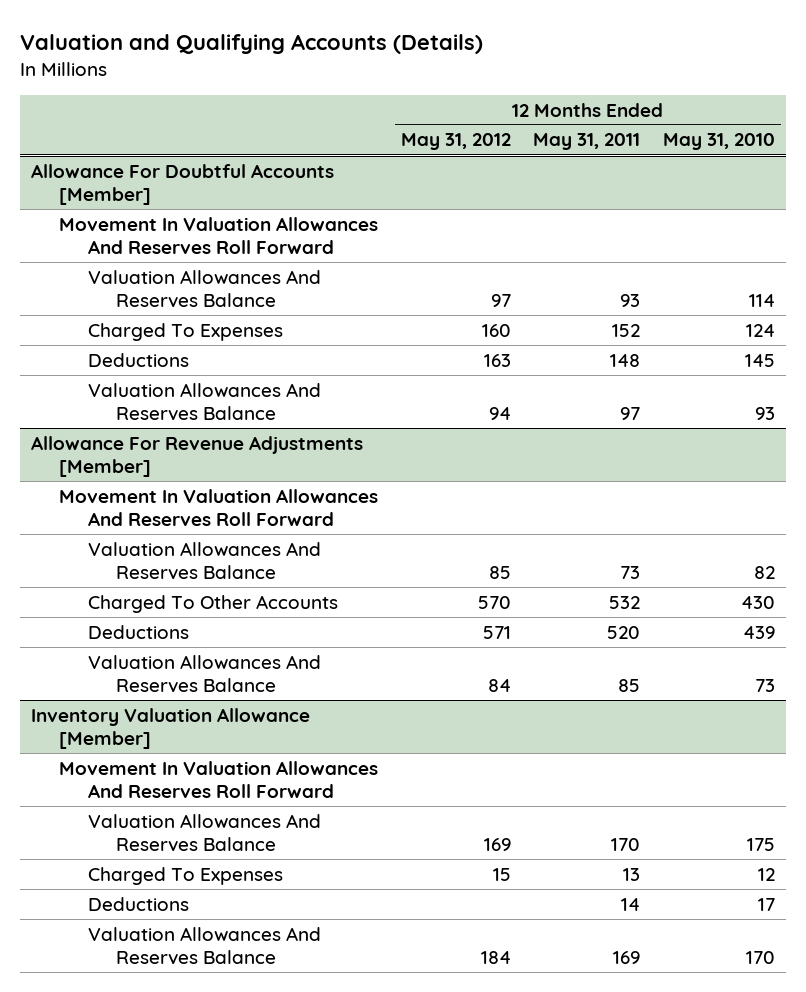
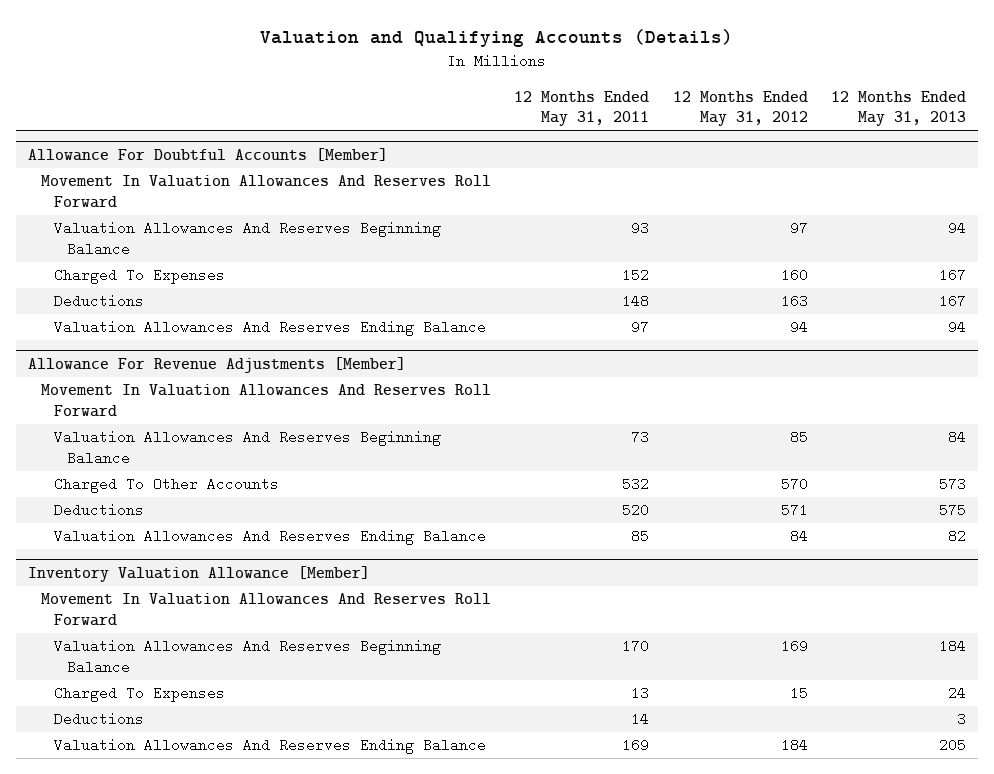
- | 12 Months Ended May 31, 2012 | 12 Months Ended May 31, 2011 | 12 Months Ended May 31, 2010
+ | 12 Months Ended May 31, 2011 | 12 Months Ended May 31, 2012 | 12 Months Ended May 31, 2013
@ Allowance For Doubtful Accounts [Member]
- Valuation Allowances And Reserves Balance | 97 | 93 | 114
+ Valuation Allowances And Reserves Beginning Balance | 93 | 97 | 94
- Valuation Allowances And Reserves Balance | 94 | 97 | 93
+ Valuation Allowances And Reserves Ending Balance | 97 | 94 | 94
@ Allowance For Revenue Adjustments [Member]
- Valuation Allowances And Reserves Balance | 85 | 73 | 82
+ Valuation Allowances And Reserves Beginning Balance | 73 | 85 | 84
- Valuation Allowances And Reserves Balance | 84 | 85 | 73
+ Valuation Allowances And Reserves Ending Balance | 85 | 84 | 82
@ Inventory Valuation Allowance [Member]
- Valuation Allowances And Reserves Balance | 169 | 170 | 175
+ Valuation Allowances And Reserves Beginning Balance | 170 | 169 | 184
- Valuation Allowances And Reserves Balance | 184 | 169 | 170
+ Valuation Allowances And Reserves Ending Balance | 169 | 184 | 205

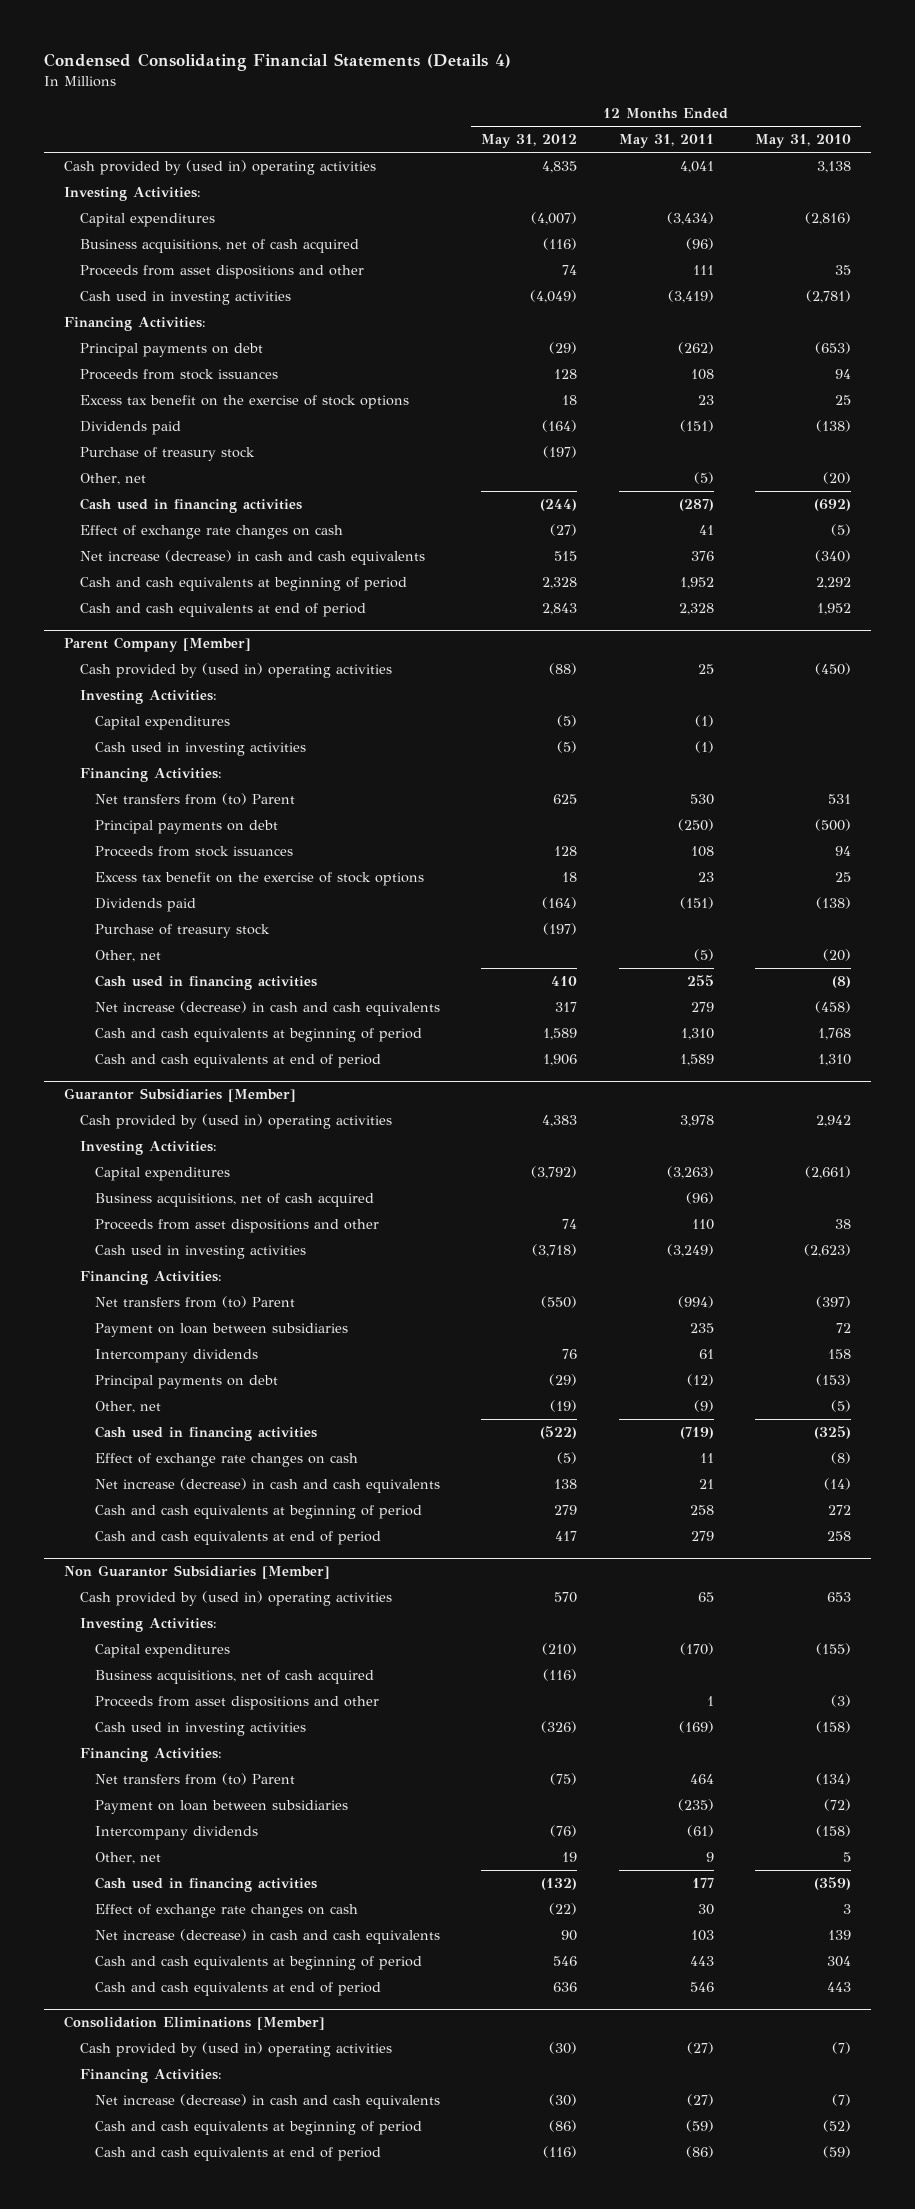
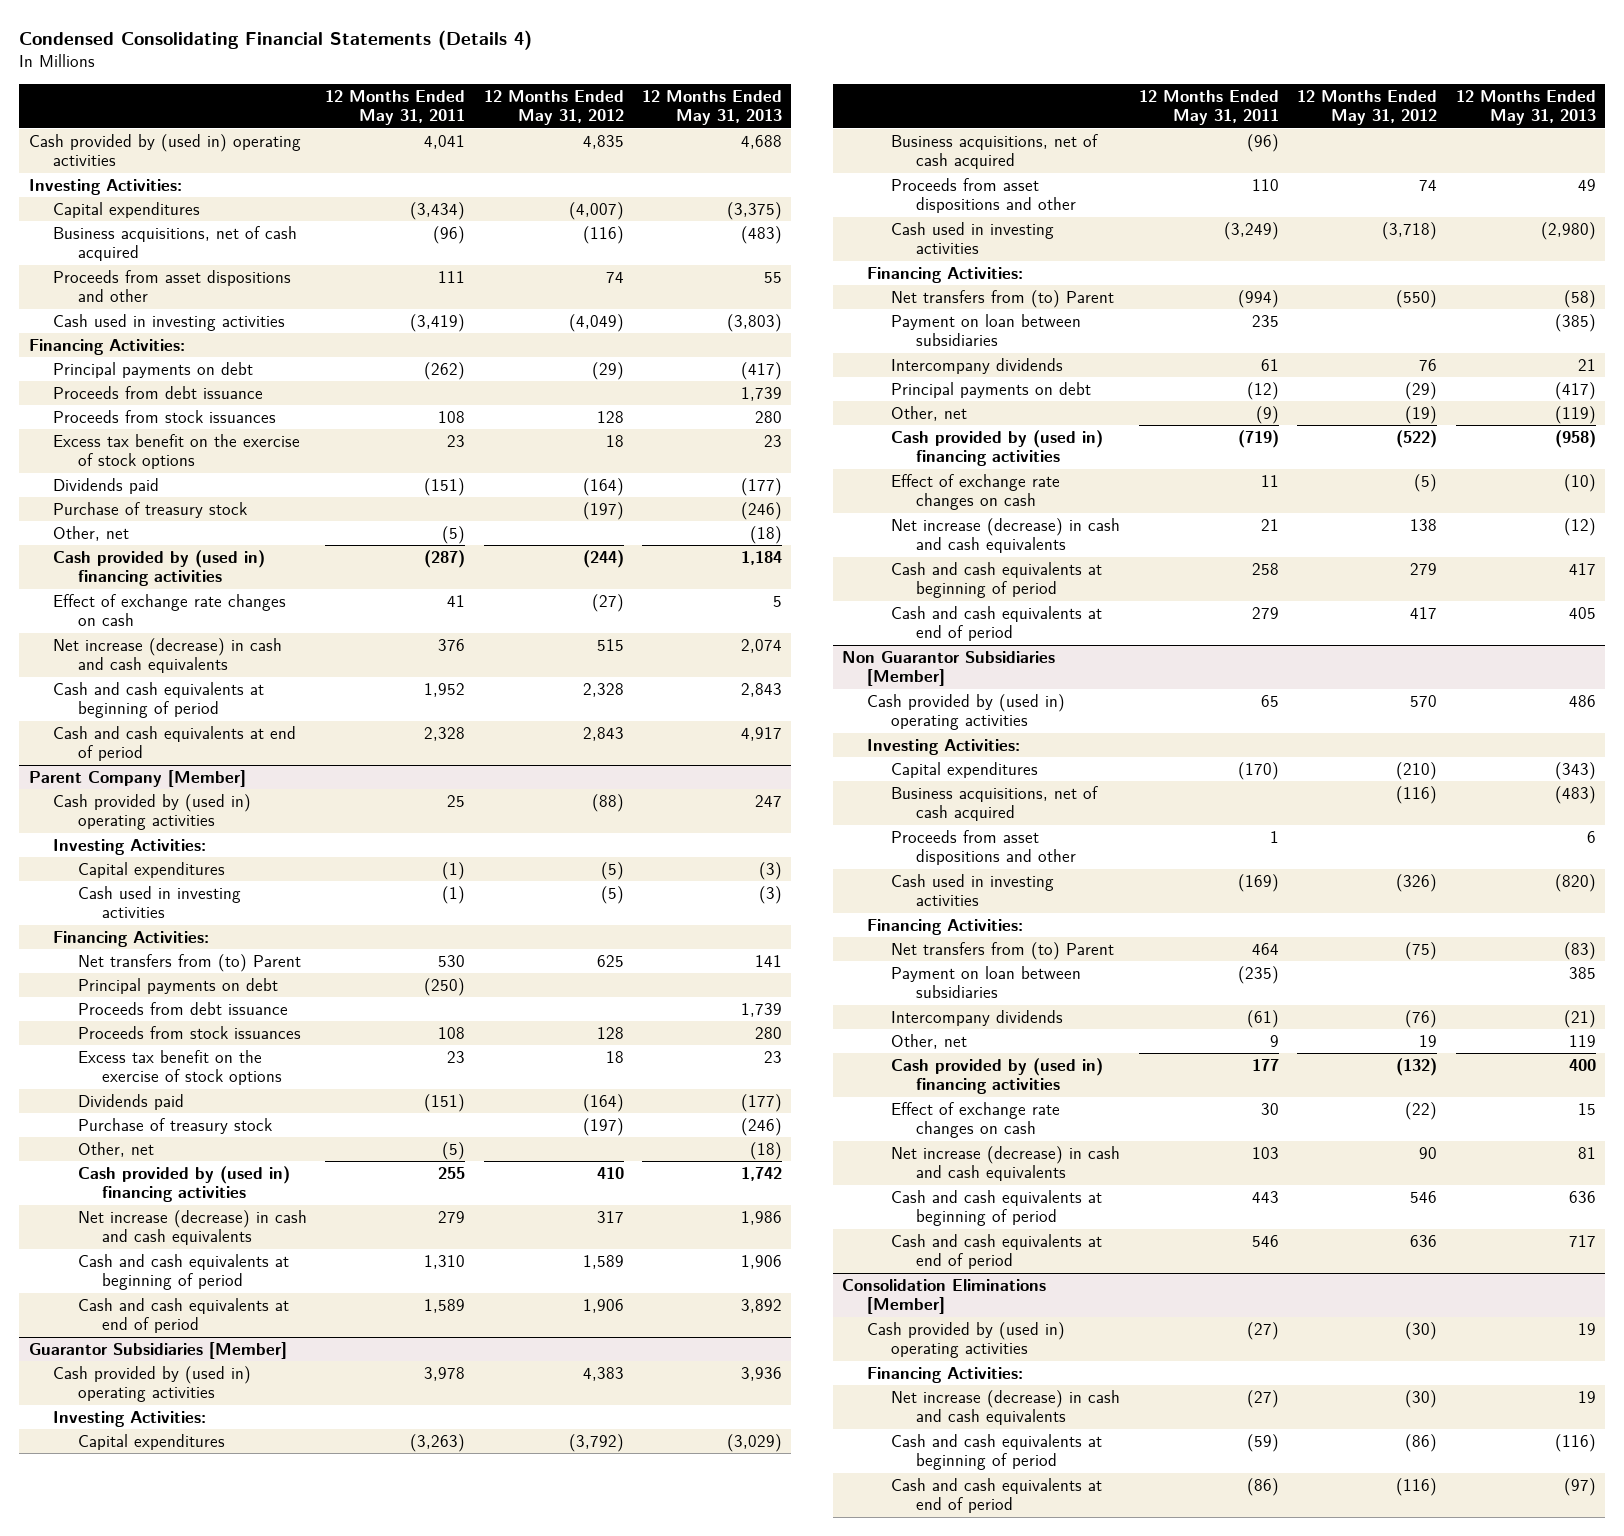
- | 12 Months Ended May 31, 2012 | 12 Months Ended May 31, 2011 | 12 Months Ended May 31, 2010
+ | 12 Months Ended May 31, 2011 | 12 Months Ended May 31, 2012 | 12 Months Ended May 31, 2013
+ Proceeds from debt issuance | | | 1,739
- Cash used in financing activities | (244) | (287) | (692)
+ Cash provided by (used in) financing activities | (287) | (244) | 1,184
@ Parent Company [Member]
+ Proceeds from debt issuance | | | 1,739
- Cash used in financing activities | 410 | 255 | (8)
+ Cash provided by (used in) financing activities | 255 | 410 | 1,742
@ Guarantor Subsidiaries [Member]
- Cash used in financing activities | (522) | (719) | (325)
+ Cash provided by (used in) financing activities | (719) | (522) | (958)
@ Non Guarantor Subsidiaries [Member]
- Cash used in financing activities | (132) | 177 | (359)
+ Cash provided by (used in) financing activities | 177 | (132) | 400

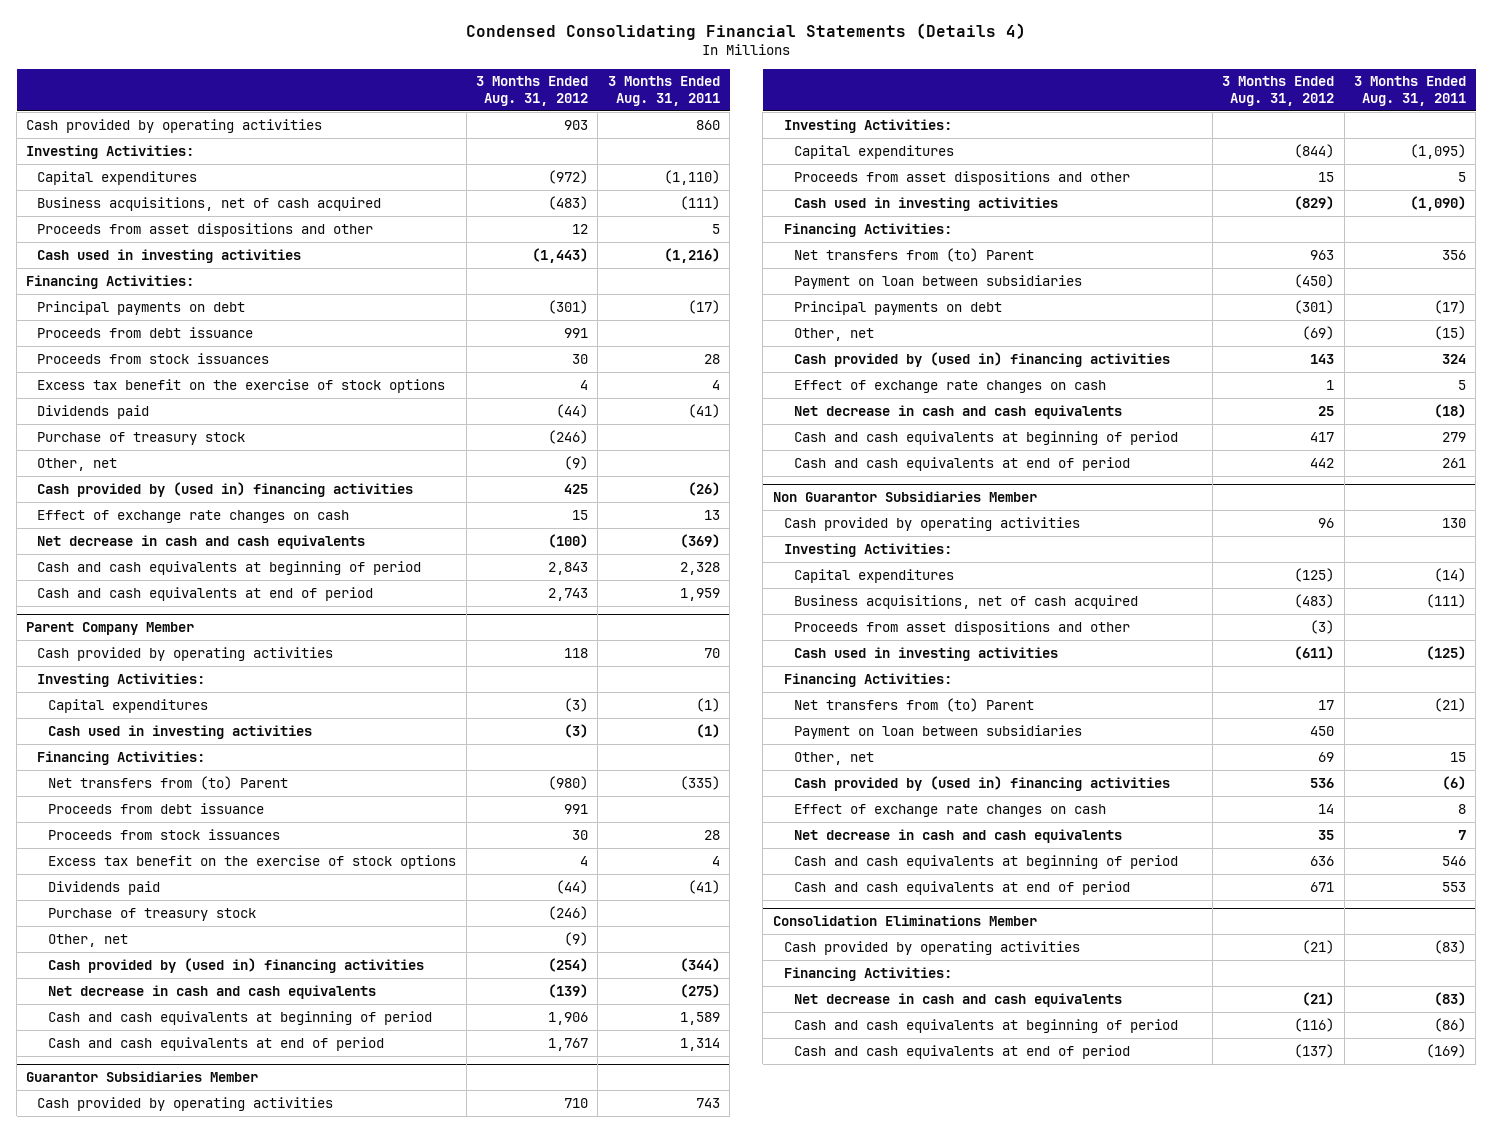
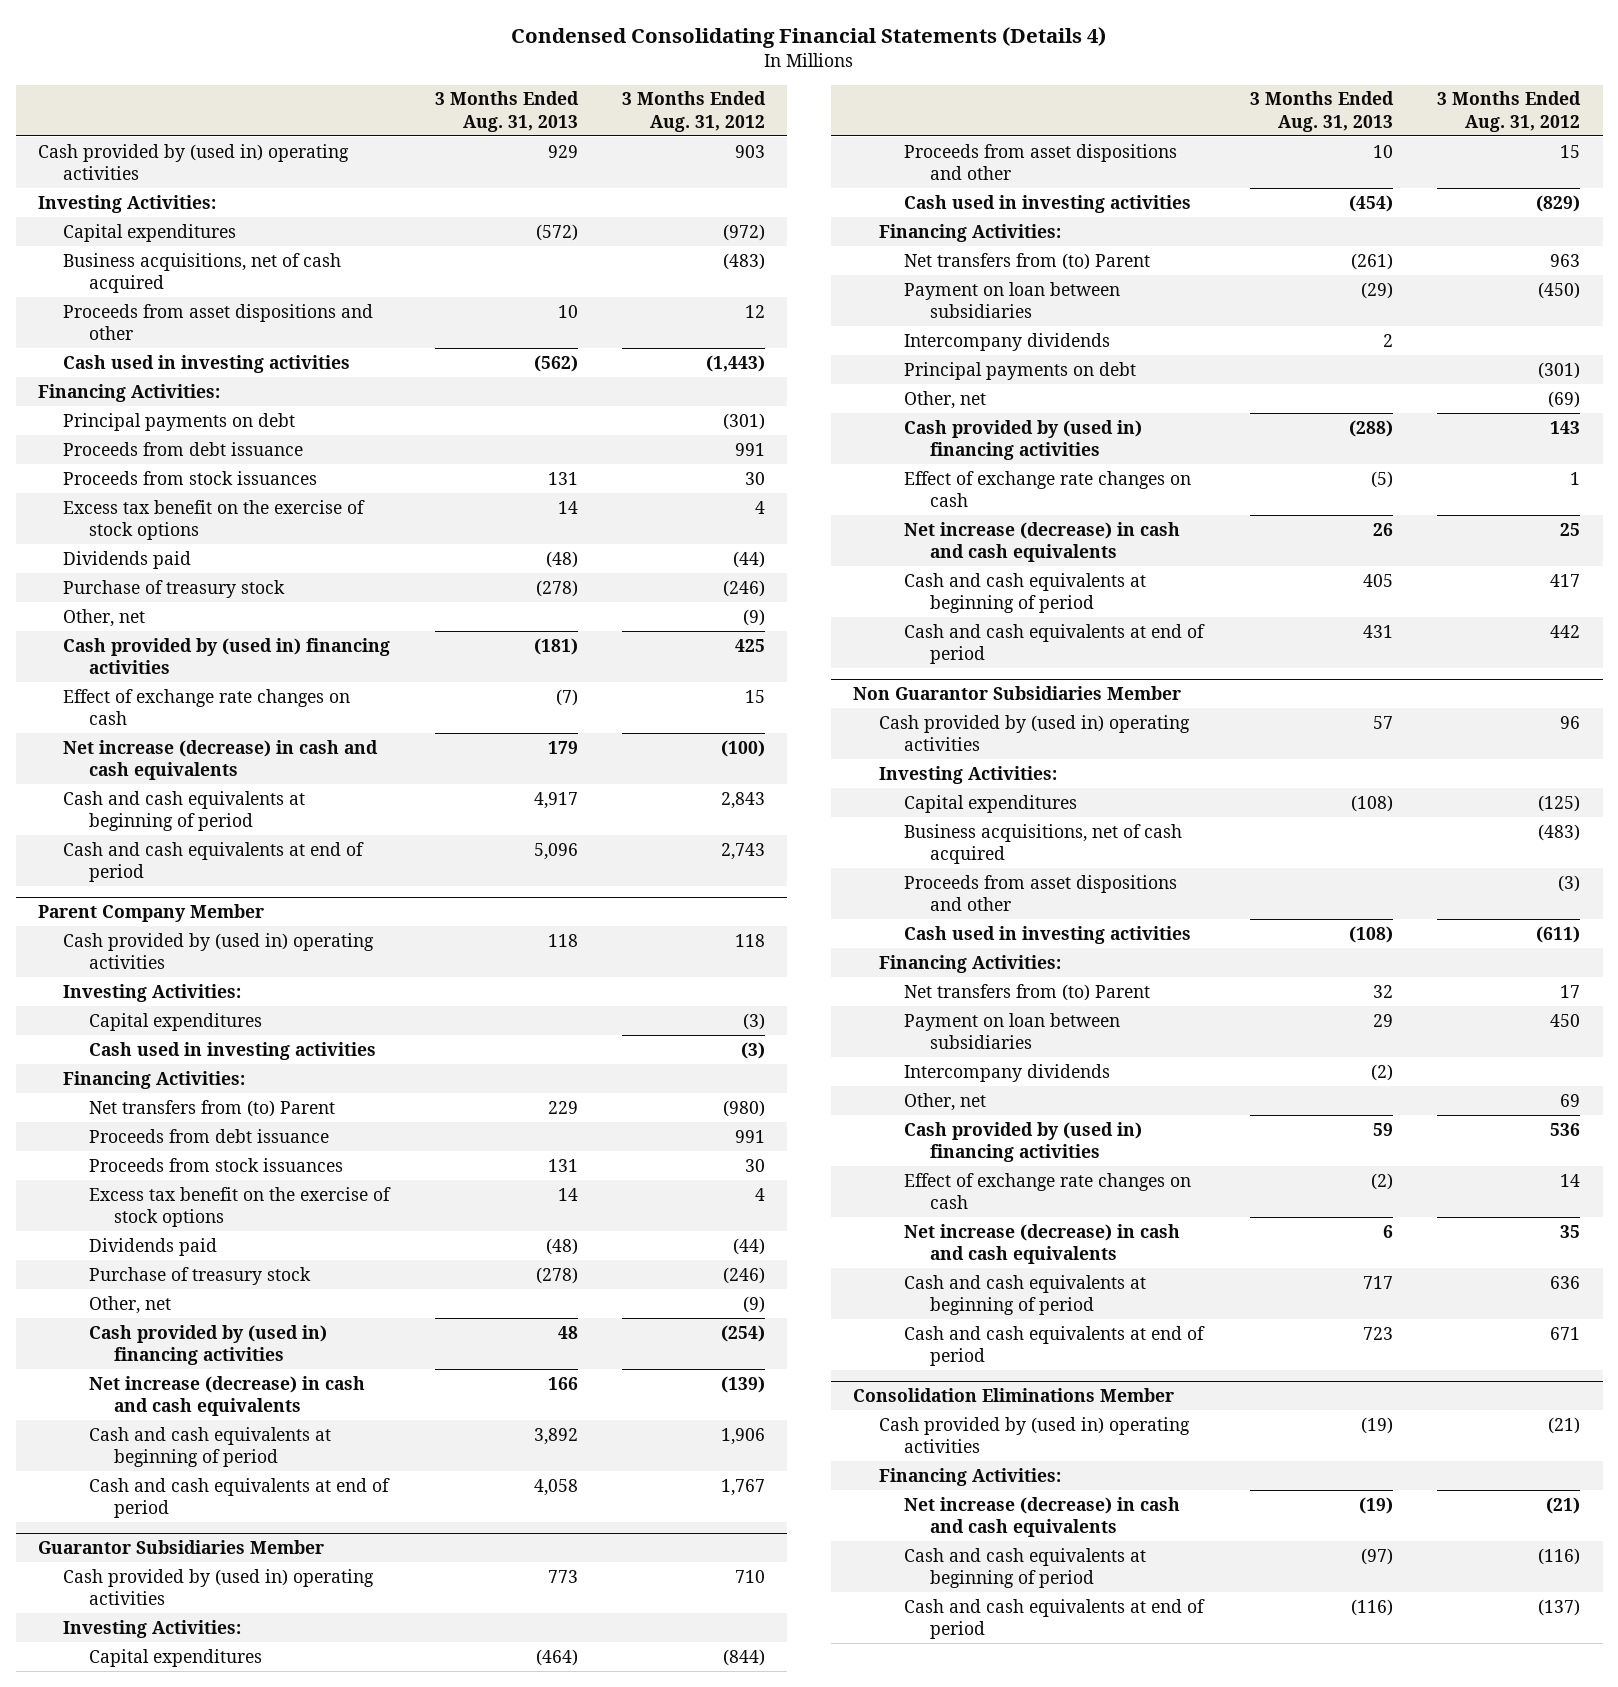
- | 3 Months Ended Aug. 31, 2012 | 3 Months Ended Aug. 31, 2011
+ | 3 Months Ended Aug. 31, 2013 | 3 Months Ended Aug. 31, 2012
- Cash provided by operating activities | 903 | 860
+ Cash provided by (used in) operating activities | 929 | 903
- Net decrease in cash and cash equivalents | (100) | (369)
+ Net increase (decrease) in cash and cash equivalents | 179 | (100)
@ Parent Company Member
- Cash provided by operating activities | 118 | 70
+ Cash provided by (used in) operating activities | 118 | 118
- Net decrease in cash and cash equivalents | (139) | (275)
+ Net increase (decrease) in cash and cash equivalents | 166 | (139)
@ Guarantor Subsidiaries Member
- Cash provided by operating activities | 710 | 743
+ Cash provided by (used in) operating activities | 773 | 710
+ Intercompany dividends | 2 |
- Net decrease in cash and cash equivalents | 25 | (18)
+ Net increase (decrease) in cash and cash equivalents | 26 | 25
@ Non Guarantor Subsidiaries Member
- Cash provided by operating activities | 96 | 130
+ Cash provided by (used in) operating activities | 57 | 96
+ Intercompany dividends | (2) |
- Net decrease in cash and cash equivalents | 35 | 7
+ Net increase (decrease) in cash and cash equivalents | 6 | 35
@ Consolidation Eliminations Member
- Cash provided by operating activities | (21) | (83)
+ Cash provided by (used in) operating activities | (19) | (21)
- Net decrease in cash and cash equivalents | (21) | (83)
+ Net increase (decrease) in cash and cash equivalents | (19) | (21)

